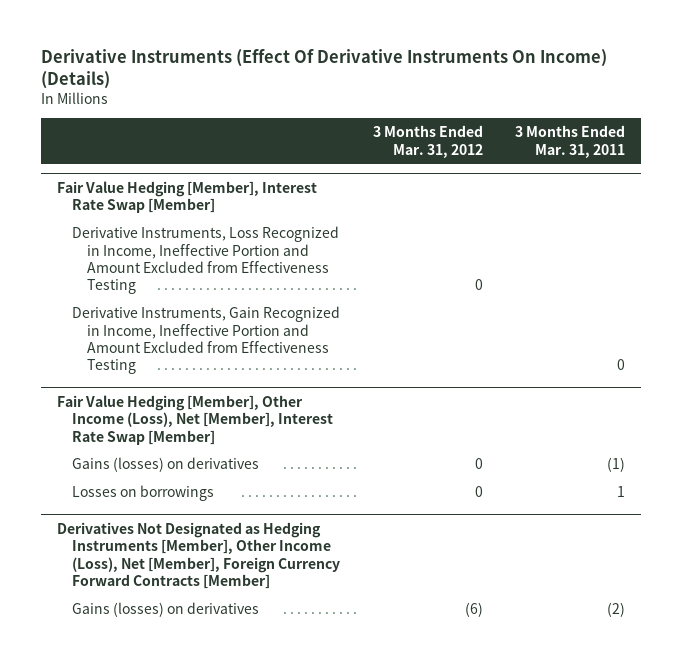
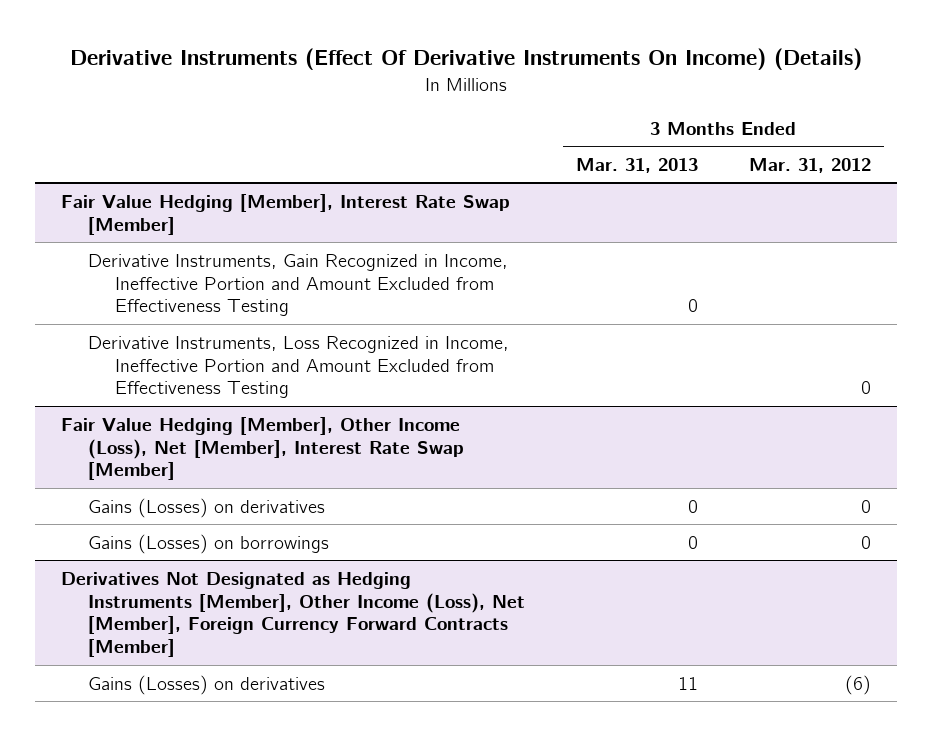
- | 3 Months Ended Mar. 31, 2012 | 3 Months Ended Mar. 31, 2011
+ | 3 Months Ended Mar. 31, 2013 | 3 Months Ended Mar. 31, 2012
@ Fair Value Hedging [Member], Interest Rate Swap [Member]
moved down: Derivative Instruments, Loss Recognized in Income, Ineffective Portion and Amount Excluded from Effectiveness Testing | | 0
@ Fair Value Hedging [Member], Other Income (Loss), Net [Member], Interest Rate Swap [Member]
- Gains (losses) on derivatives | 0 | (1)
- Losses on borrowings | 0 | 1
+ Gains (Losses) on derivatives | 0 | 0
+ Gains (Losses) on borrowings | 0 | 0
@ Derivatives Not Designated as Hedging Instruments [Member], Other Income (Loss), Net [Member], Foreign Currency Forward Contracts [Member]
- Gains (losses) on derivatives | (6) | (2)
+ Gains (Losses) on derivatives | 11 | (6)

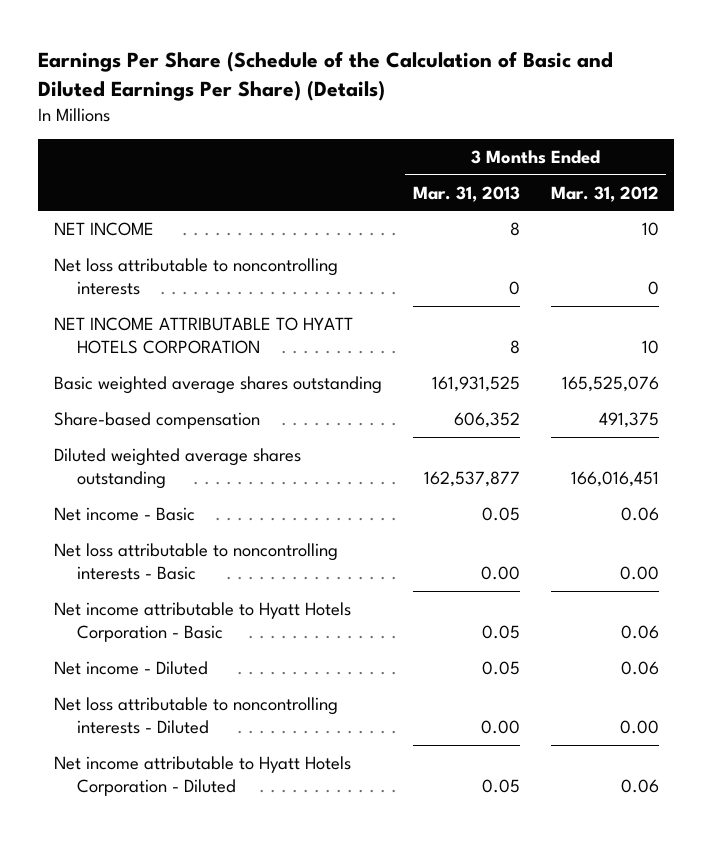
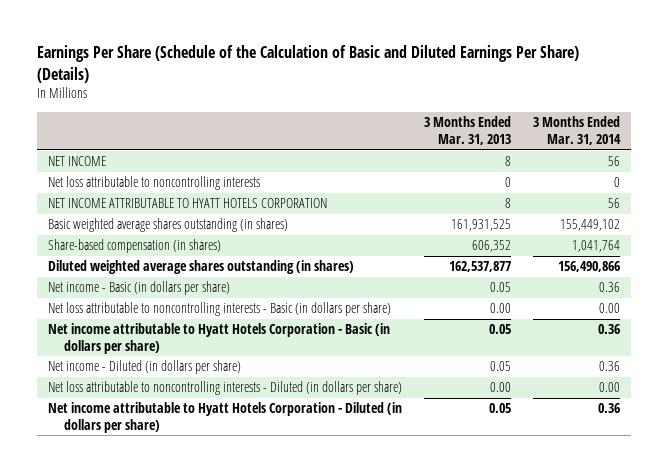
- | 3 Months Ended Mar. 31, 2013 | 3 Months Ended Mar. 31, 2012
+ | 3 Months Ended Mar. 31, 2013 | 3 Months Ended Mar. 31, 2014
- Basic weighted average shares outstanding | 161,931,525 | 165,525,076
- Share-based compensation | 606,352 | 491,375
- Diluted weighted average shares outstanding | 162,537,877 | 166,016,451
- Net income - Basic | 0.05 | 0.06
- Net loss attributable to noncontrolling interests - Basic | 0.00 | 0.00
- Net income attributable to Hyatt Hotels Corporation - Basic | 0.05 | 0.06
- Net income - Diluted | 0.05 | 0.06
- Net loss attributable to noncontrolling interests - Diluted | 0.00 | 0.00
- Net income attributable to Hyatt Hotels Corporation - Diluted | 0.05 | 0.06
+ Basic weighted average shares outstanding (in shares) | 161,931,525 | 155,449,102
+ Share-based compensation (in shares) | 606,352 | 1,041,764
+ Diluted weighted average shares outstanding (in shares) | 162,537,877 | 156,490,866
+ Net income - Basic (in dollars per share) | 0.05 | 0.36
+ Net loss attributable to noncontrolling interests - Basic (in dollars per share) | 0.00 | 0.00
+ Net income attributable to Hyatt Hotels Corporation - Basic (in dollars per share) | 0.05 | 0.36
+ Net income - Diluted (in dollars per share) | 0.05 | 0.36
+ Net loss attributable to noncontrolling interests - Diluted (in dollars per share) | 0.00 | 0.00
+ Net income attributable to Hyatt Hotels Corporation - Diluted (in dollars per share) | 0.05 | 0.36

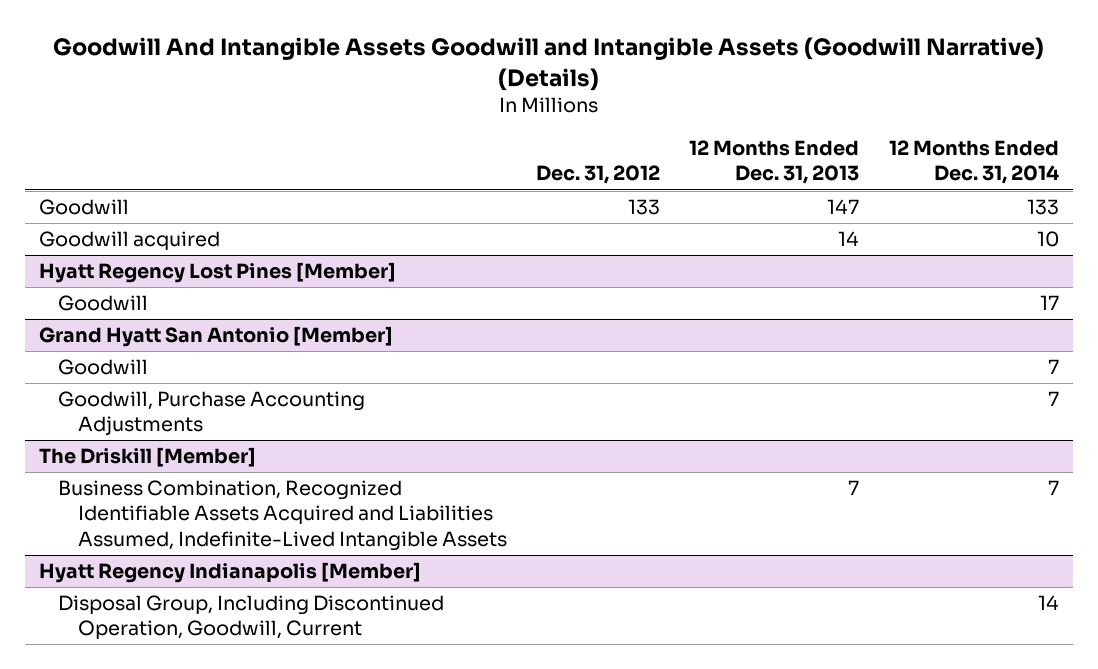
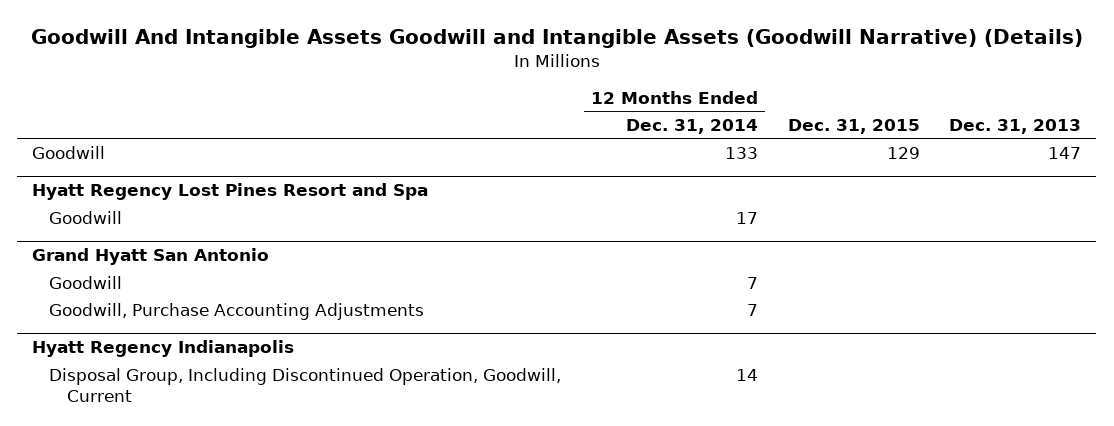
- | Dec. 31, 2012 | 12 Months Ended Dec. 31, 2013 | 12 Months Ended Dec. 31, 2014
+ | 12 Months Ended Dec. 31, 2014 | Dec. 31, 2015 | Dec. 31, 2013
- Goodwill acquired | | 14 | 10
- Hyatt Regency Lost Pines [Member]
+ Hyatt Regency Lost Pines Resort and Spa
- Grand Hyatt San Antonio [Member]
+ Grand Hyatt San Antonio
- The Driskill [Member]
- Business Combination, Recognized Identifiable Assets Acquired and Liabilities Assumed, Indefinite-Lived Intangible Assets | | 7 | 7
- Hyatt Regency Indianapolis [Member]
+ Hyatt Regency Indianapolis

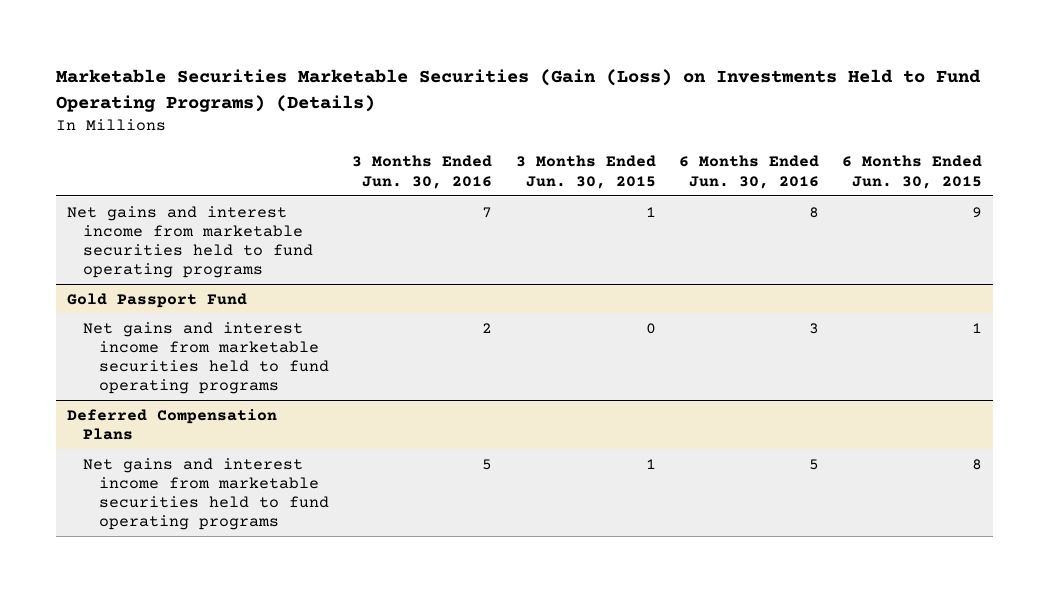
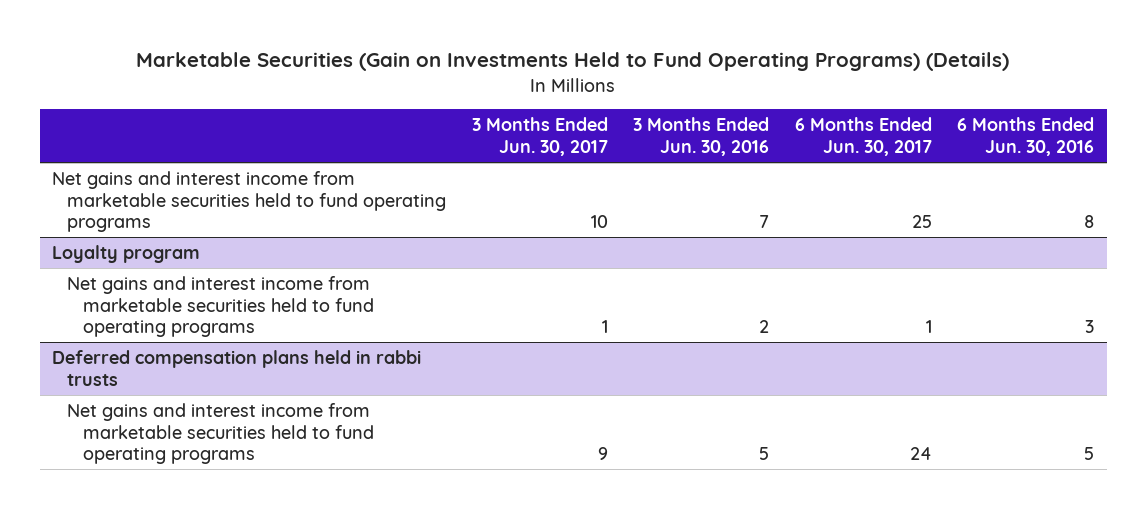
- Marketable Securities Marketable Securities (Gain (Loss) on Investments Held to Fund Operating Programs) (Details)
+ Marketable Securities (Gain on Investments Held to Fund Operating Programs) (Details)
- | 3 Months Ended Jun. 30, 2016 | 3 Months Ended Jun. 30, 2015 | 6 Months Ended Jun. 30, 2016 | 6 Months Ended Jun. 30, 2015
+ | 3 Months Ended Jun. 30, 2017 | 3 Months Ended Jun. 30, 2016 | 6 Months Ended Jun. 30, 2017 | 6 Months Ended Jun. 30, 2016
- Gold Passport Fund
+ Loyalty program
- Deferred Compensation Plans
+ Deferred compensation plans held in rabbi trusts

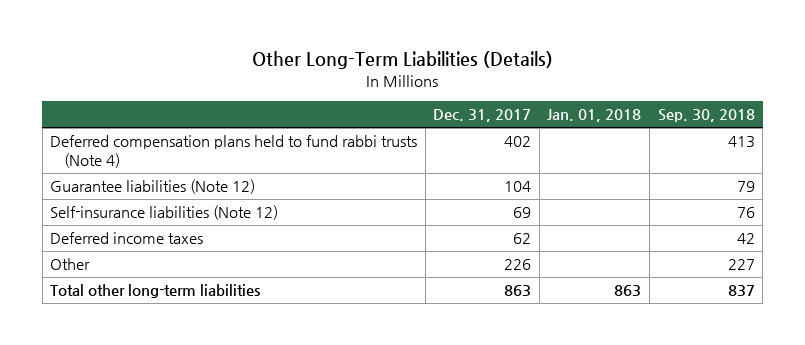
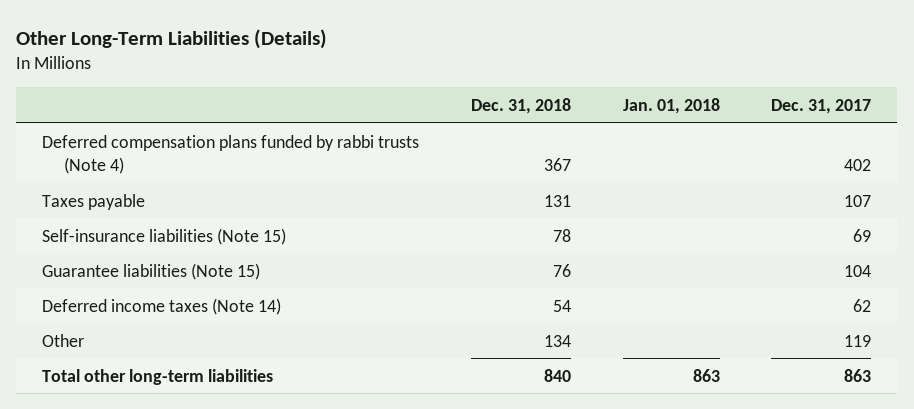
- | Dec. 31, 2017 | Jan. 01, 2018 | Sep. 30, 2018
+ | Dec. 31, 2018 | Jan. 01, 2018 | Dec. 31, 2017
- Deferred compensation plans held to fund rabbi trusts (Note 4) | 402 | | 413
- Guarantee liabilities (Note 12) | 104 | | 79
- Self-insurance liabilities (Note 12) | 69 | | 76
- Deferred income taxes | 62 | | 42
- Other | 226 | | 227
+ Deferred compensation plans funded by rabbi trusts (Note 4) | 367 | | 402
+ Taxes payable | 131 | | 107
+ Self-insurance liabilities (Note 15) | 78 | | 69
+ Guarantee liabilities (Note 15) | 76 | | 104
+ Deferred income taxes (Note 14) | 54 | | 62
+ Other | 134 | | 119

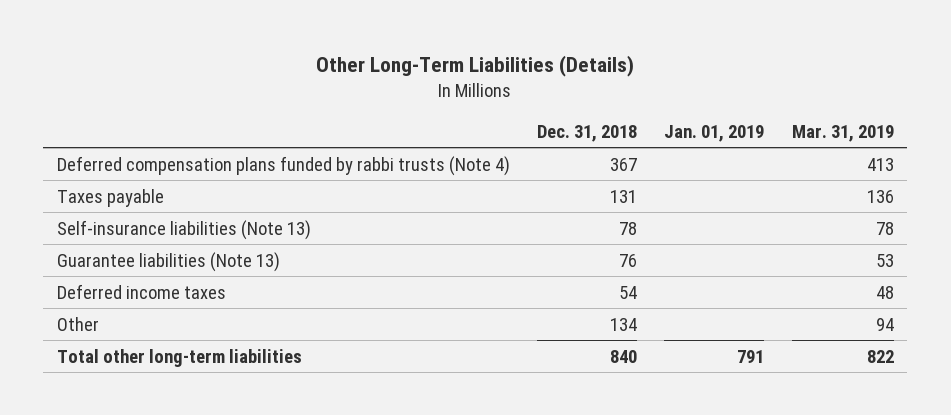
- | Dec. 31, 2018 | Jan. 01, 2018 | Dec. 31, 2017
+ | Dec. 31, 2018 | Jan. 01, 2019 | Mar. 31, 2019
- Self-insurance liabilities (Note 15) | 78 | | 69
- Guarantee liabilities (Note 15) | 76 | | 104
- Deferred income taxes (Note 14) | 54 | | 62
+ Self-insurance liabilities (Note 13) | 78 | | 78
+ Guarantee liabilities (Note 13) | 76 | | 53
+ Deferred income taxes | 54 | | 48

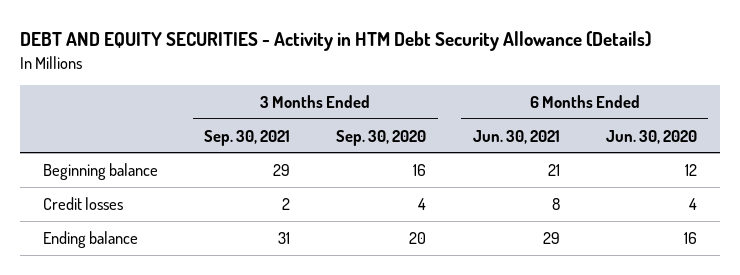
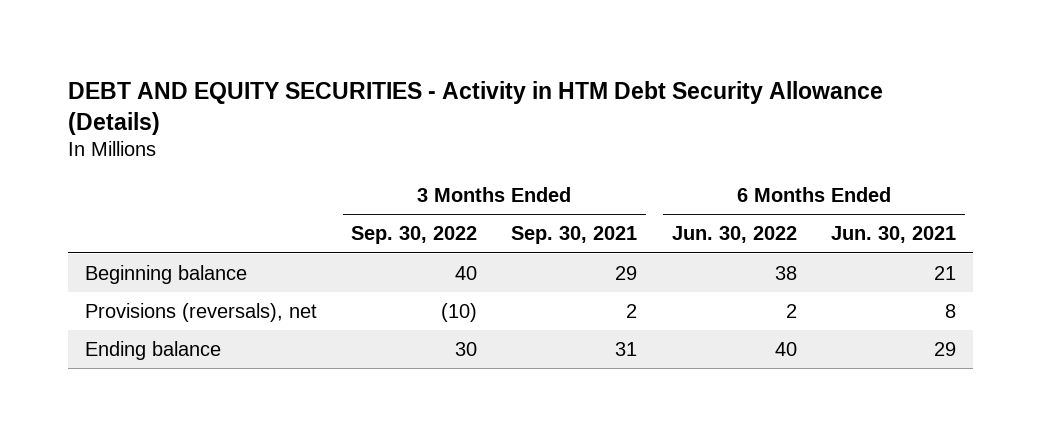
- | 3 Months Ended Sep. 30, 2021 | 3 Months Ended Sep. 30, 2020 | 6 Months Ended Jun. 30, 2021 | 6 Months Ended Jun. 30, 2020
+ | 3 Months Ended Sep. 30, 2022 | 3 Months Ended Sep. 30, 2021 | 6 Months Ended Jun. 30, 2022 | 6 Months Ended Jun. 30, 2021
- Credit losses | 2 | 4 | 8 | 4
+ Provisions (reversals), net | (10) | 2 | 2 | 8

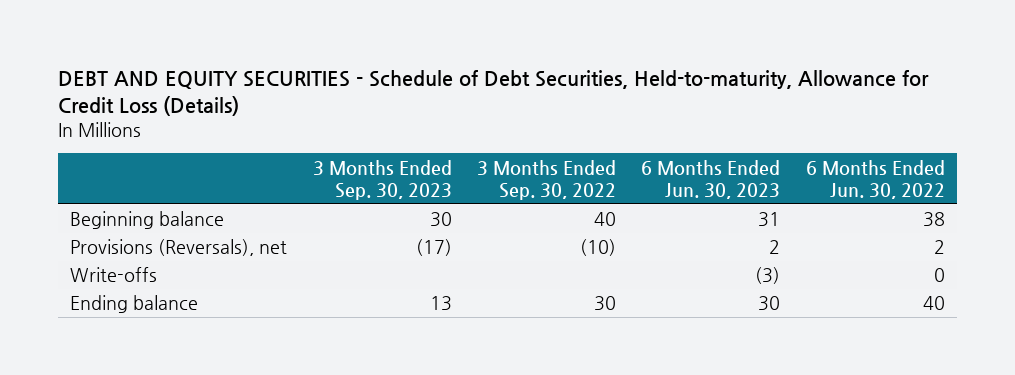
- DEBT AND EQUITY SECURITIES - Activity in HTM Debt Security Allowance (Details)
+ DEBT AND EQUITY SECURITIES - Schedule of Debt Securities, Held-to-maturity, Allowance for Credit Loss (Details)
- | 3 Months Ended Sep. 30, 2022 | 3 Months Ended Sep. 30, 2021 | 6 Months Ended Jun. 30, 2022 | 6 Months Ended Jun. 30, 2021
+ | 3 Months Ended Sep. 30, 2023 | 3 Months Ended Sep. 30, 2022 | 6 Months Ended Jun. 30, 2023 | 6 Months Ended Jun. 30, 2022
- Provisions (reversals), net | (10) | 2 | 2 | 8
+ Provisions (Reversals), net | (17) | (10) | 2 | 2
+ Write-offs | | | (3) | 0

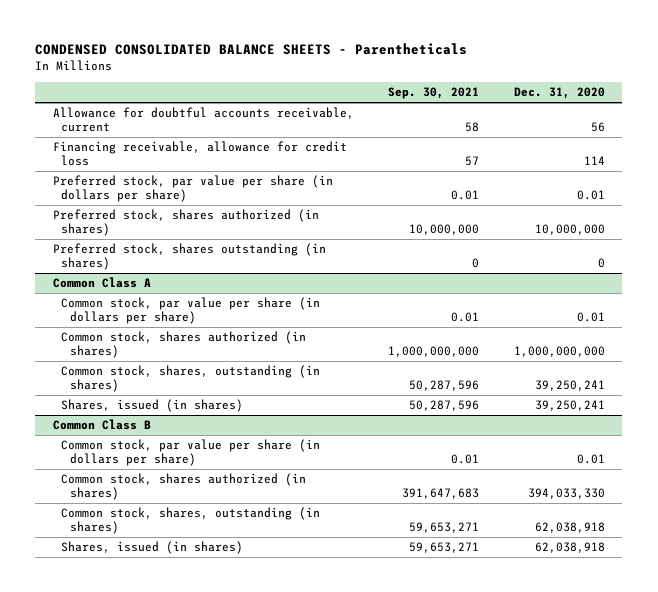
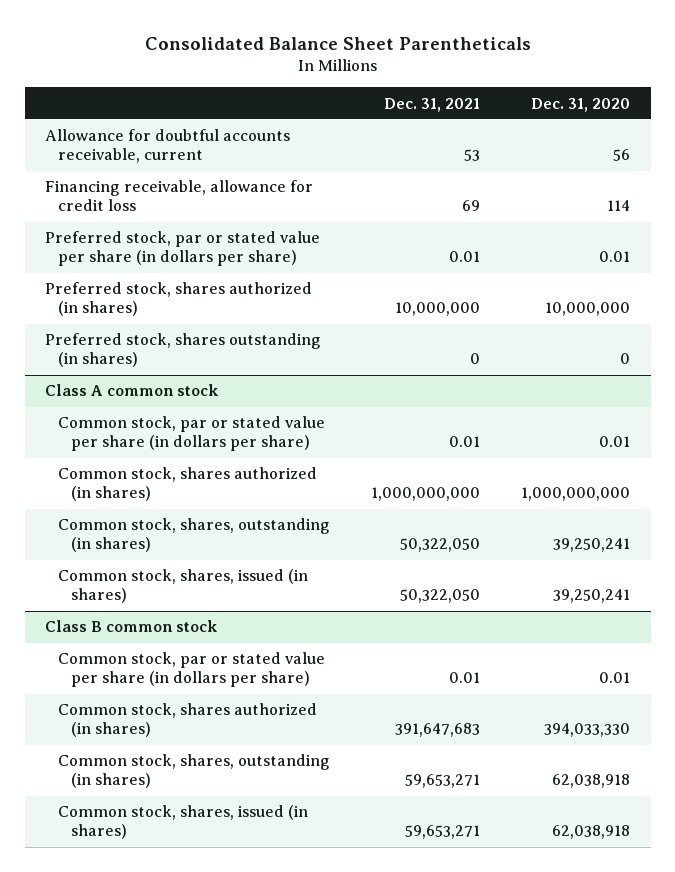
- CONDENSED CONSOLIDATED BALANCE SHEETS - Parentheticals
+ Consolidated Balance Sheet Parentheticals
- | Sep. 30, 2021 | Dec. 31, 2020
+ | Dec. 31, 2021 | Dec. 31, 2020
- Preferred stock, par value per share (in dollars per share) | 0.01 | 0.01
+ Preferred stock, par or stated value per share (in dollars per share) | 0.01 | 0.01
- Common Class A
- Common stock, par value per share (in dollars per share) | 0.01 | 0.01
+ Class A common stock
+ Common stock, par or stated value per share (in dollars per share) | 0.01 | 0.01
- Shares, issued (in shares) | 50,287,596 | 39,250,241
- Common Class B
- Common stock, par value per share (in dollars per share) | 0.01 | 0.01
+ Common stock, shares, issued (in shares) | 50,322,050 | 39,250,241
+ Class B common stock
+ Common stock, par or stated value per share (in dollars per share) | 0.01 | 0.01
- Shares, issued (in shares) | 59,653,271 | 62,038,918
+ Common stock, shares, issued (in shares) | 59,653,271 | 62,038,918

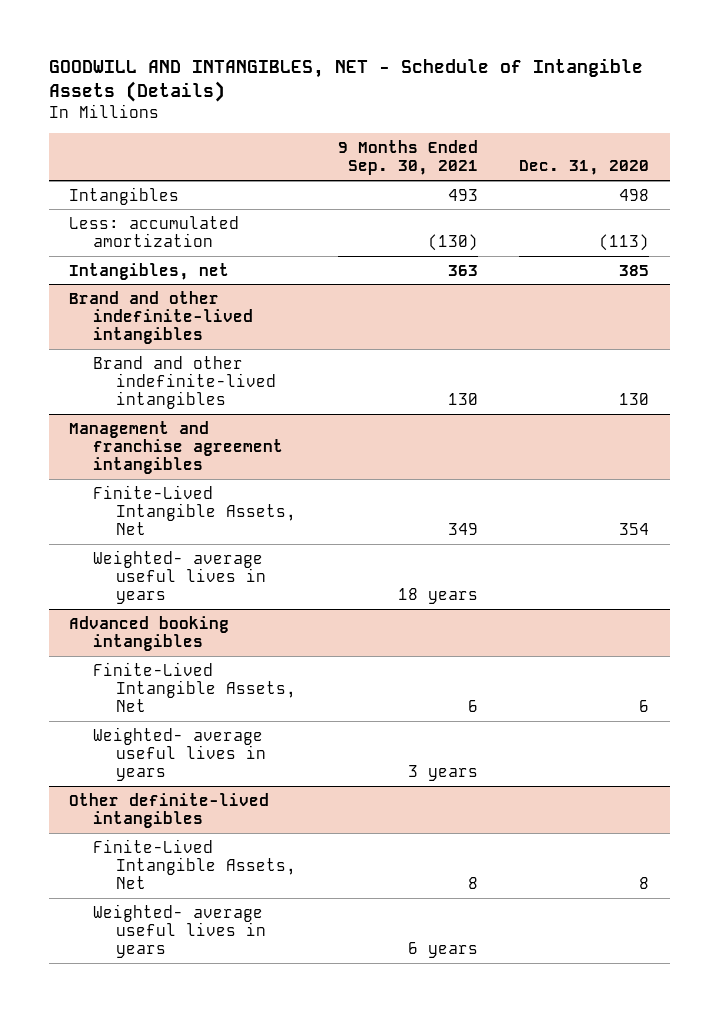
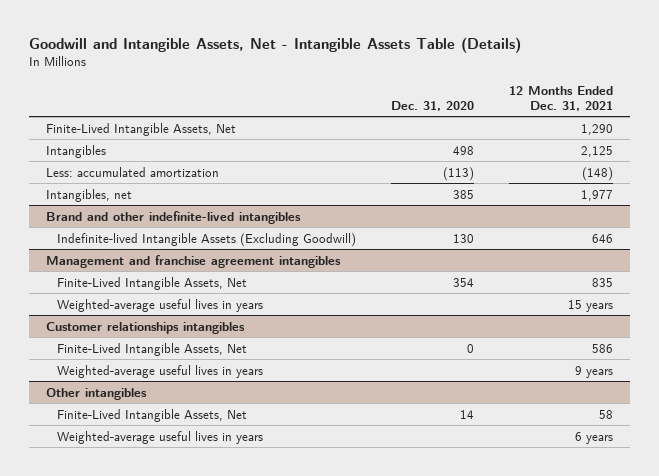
- GOODWILL AND INTANGIBLES, NET - Schedule of Intangible Assets (Details)
+ Goodwill and Intangible Assets, Net - Intangible Assets Table (Details)
- | 9 Months Ended Sep. 30, 2021 | Dec. 31, 2020
+ | Dec. 31, 2020 | 12 Months Ended Dec. 31, 2021
+ Finite-Lived Intangible Assets, Net | | 1,290
@ Brand and other indefinite-lived intangibles
- Brand and other indefinite-lived intangibles | 130 | 130
+ Indefinite-lived Intangible Assets (Excluding Goodwill) | 130 | 646
@ Management and franchise agreement intangibles
- Weighted- average useful lives in years | 18 years |
- Advanced booking intangibles
- Finite-Lived Intangible Assets, Net | 6 | 6
- Weighted- average useful lives in years | 3 years |
- Other definite-lived intangibles
- Finite-Lived Intangible Assets, Net | 8 | 8
- Weighted- average useful lives in years | 6 years |
@ Management and franchise agreement intangibles
+ Weighted-average useful lives in years | | 15 years
+ Customer relationships intangibles
+ Finite-Lived Intangible Assets, Net | 0 | 586
+ Weighted-average useful lives in years | | 9 years
+ Other intangibles
+ Finite-Lived Intangible Assets, Net | 14 | 58
+ Weighted-average useful lives in years | | 6 years

